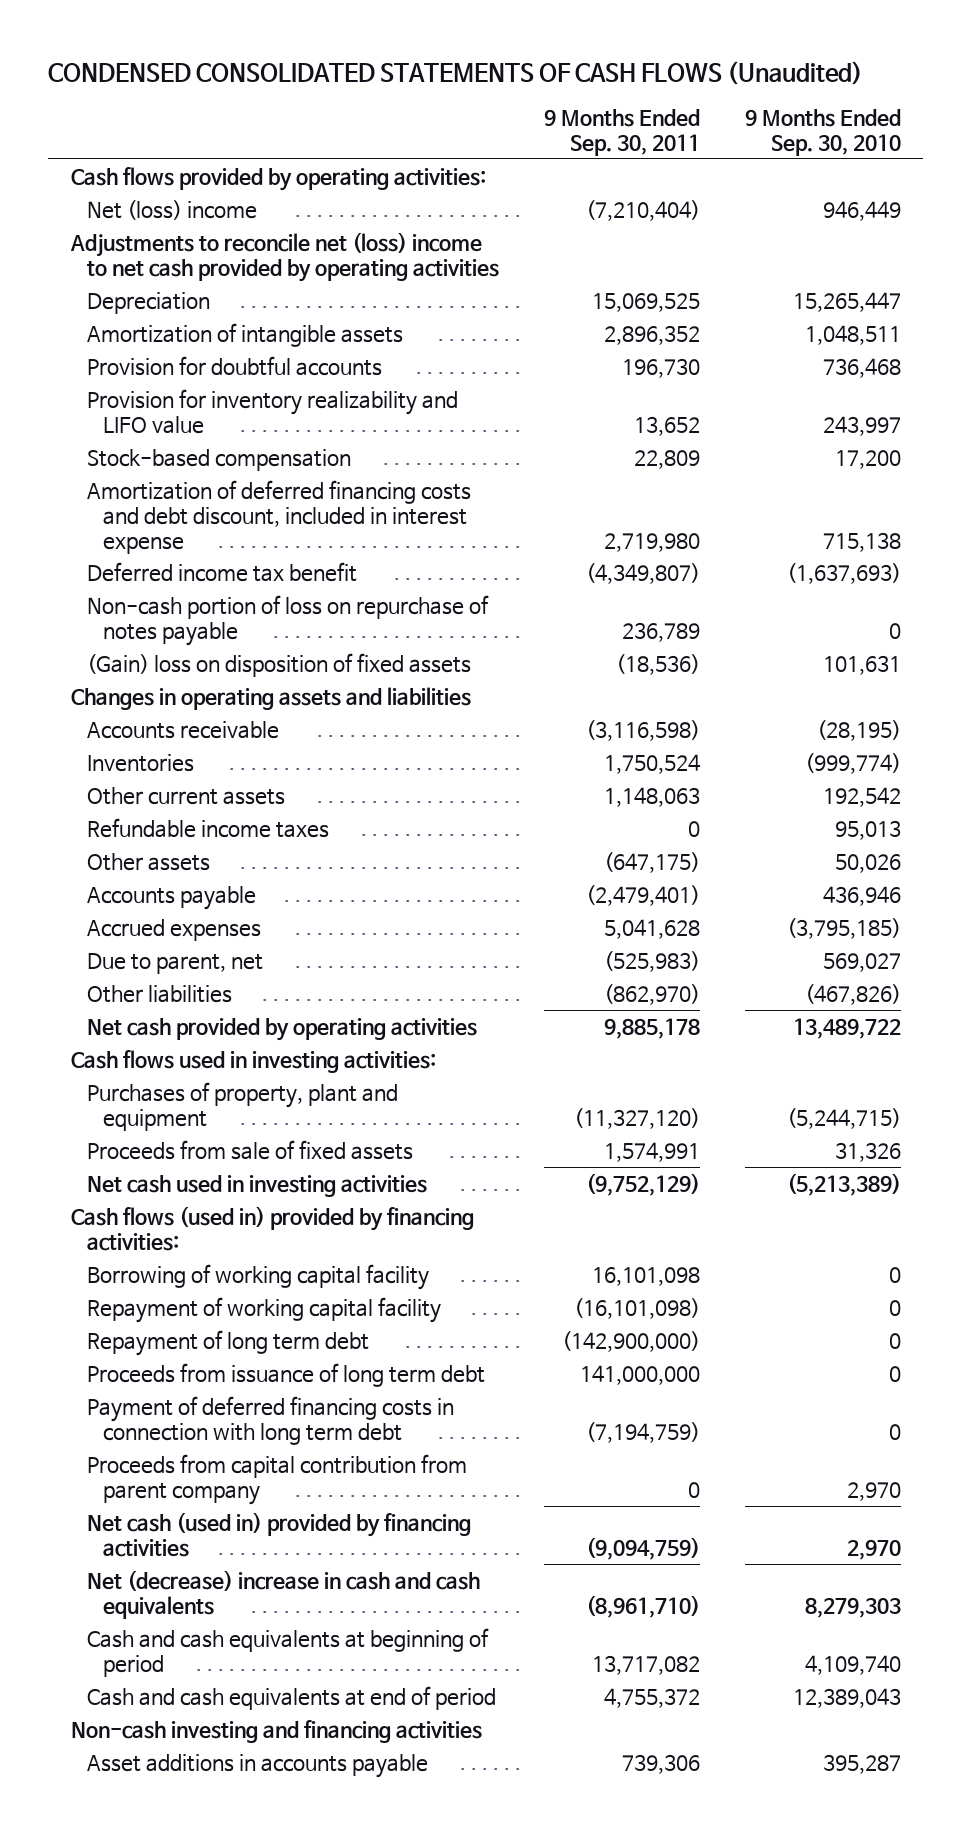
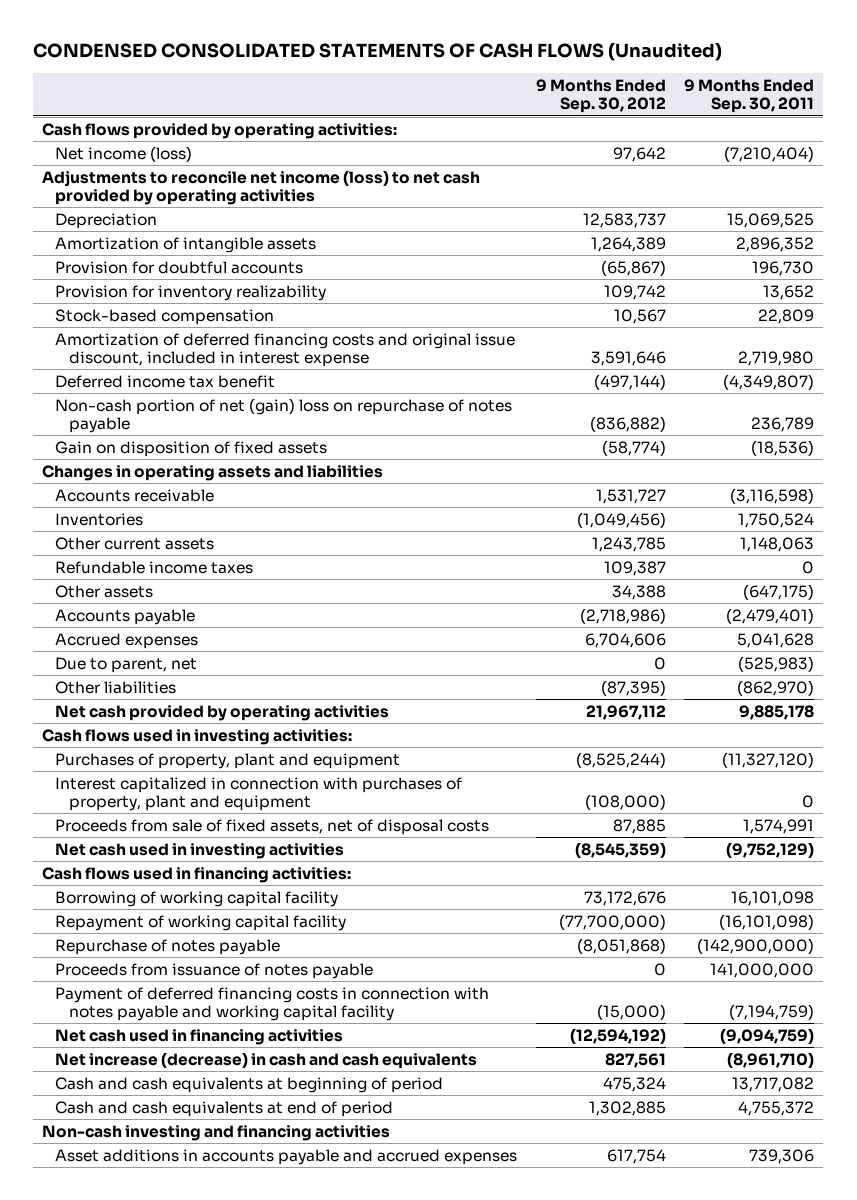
- | 9 Months Ended Sep. 30, 2011 | 9 Months Ended Sep. 30, 2010
+ | 9 Months Ended Sep. 30, 2012 | 9 Months Ended Sep. 30, 2011
- Net (loss) income | (7,210,404) | 946,449
- Adjustments to reconcile net (loss) income to net cash provided by operating activities
+ Net income (loss) | 97,642 | (7,210,404)
+ Adjustments to reconcile net income (loss) to net cash provided by operating activities
- Provision for inventory realizability and LIFO value | 13,652 | 243,997
+ Provision for inventory realizability | 109,742 | 13,652
- Amortization of deferred financing costs and debt discount, included in interest expense | 2,719,980 | 715,138
+ Amortization of deferred financing costs and original issue discount, included in interest expense | 3,591,646 | 2,719,980
- Non-cash portion of loss on repurchase of notes payable | 236,789 | 0
- (Gain) loss on disposition of fixed assets | (18,536) | 101,631
+ Non-cash portion of net (gain) loss on repurchase of notes payable | (836,882) | 236,789
+ Gain on disposition of fixed assets | (58,774) | (18,536)
- Proceeds from sale of fixed assets | 1,574,991 | 31,326
+ Interest capitalized in connection with purchases of property, plant and equipment | (108,000) | 0
+ Proceeds from sale of fixed assets, net of disposal costs | 87,885 | 1,574,991
- Cash flows (used in) provided by financing activities:
+ Cash flows used in financing activities:
- Repayment of long term debt | (142,900,000) | 0
- Proceeds from issuance of long term debt | 141,000,000 | 0
- Payment of deferred financing costs in connection with long term debt | (7,194,759) | 0
- Proceeds from capital contribution from parent company | 0 | 2,970
- Net cash (used in) provided by financing activities | (9,094,759) | 2,970
- Net (decrease) increase in cash and cash equivalents | (8,961,710) | 8,279,303
+ Repurchase of notes payable | (8,051,868) | (142,900,000)
+ Proceeds from issuance of notes payable | 0 | 141,000,000
+ Payment of deferred financing costs in connection with notes payable and working capital facility | (15,000) | (7,194,759)
+ Net cash used in financing activities | (12,594,192) | (9,094,759)
+ Net increase (decrease) in cash and cash equivalents | 827,561 | (8,961,710)
- Asset additions in accounts payable | 739,306 | 395,287
+ Asset additions in accounts payable and accrued expenses | 617,754 | 739,306

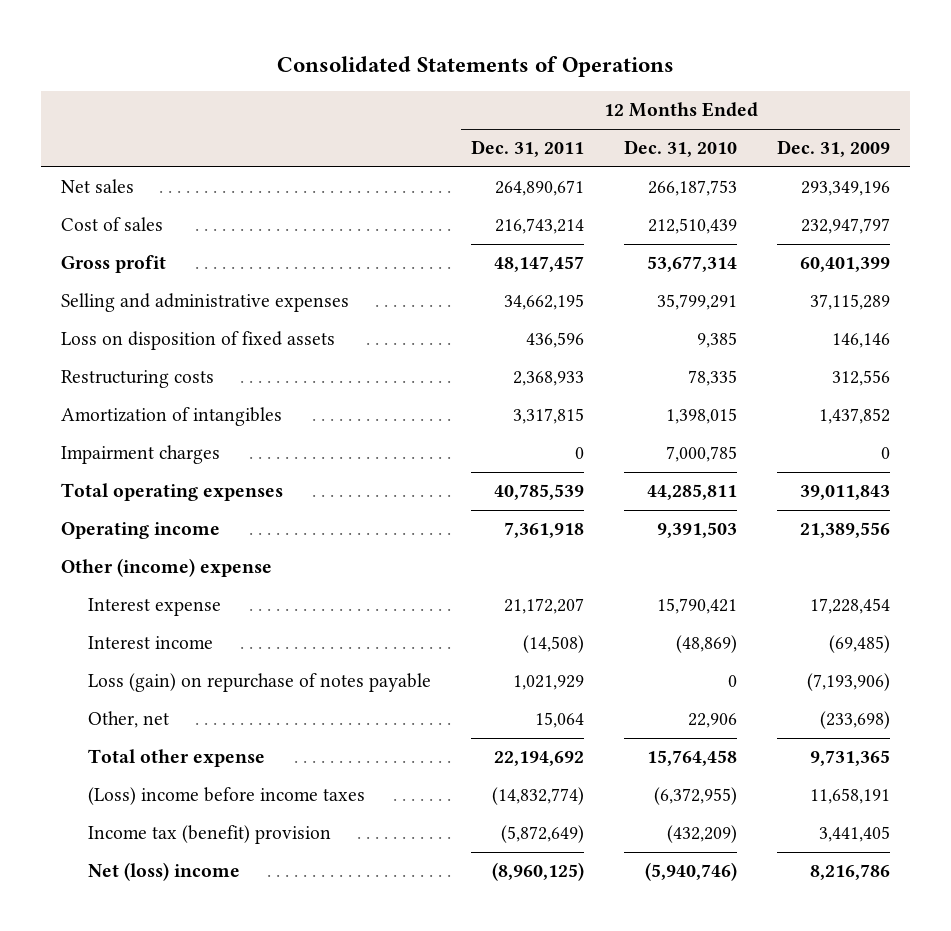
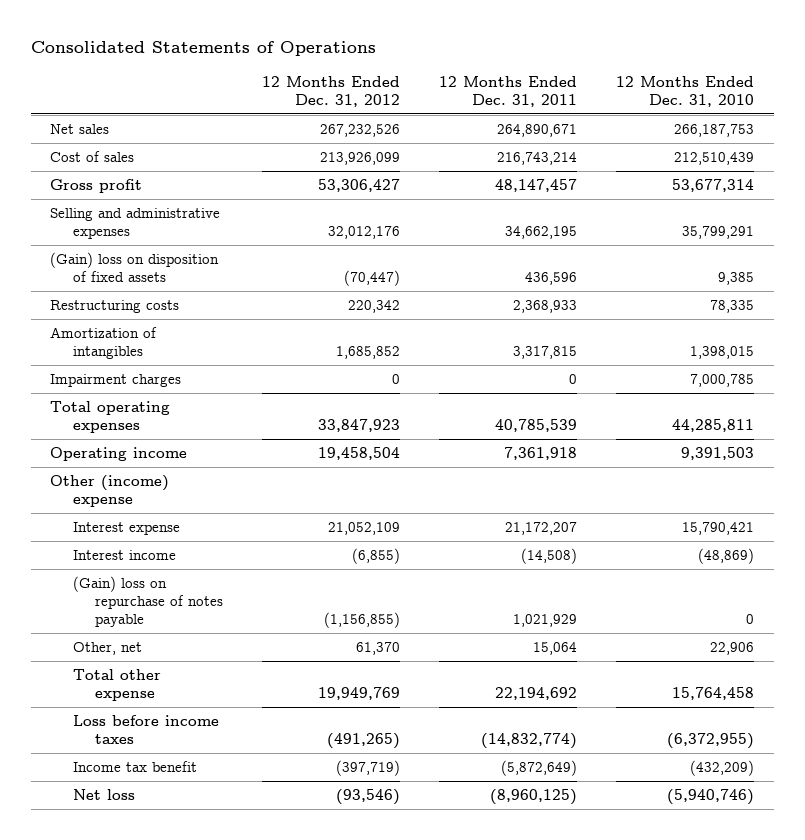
- | 12 Months Ended Dec. 31, 2011 | 12 Months Ended Dec. 31, 2010 | 12 Months Ended Dec. 31, 2009
+ | 12 Months Ended Dec. 31, 2012 | 12 Months Ended Dec. 31, 2011 | 12 Months Ended Dec. 31, 2010
- Loss on disposition of fixed assets | 436,596 | 9,385 | 146,146
+ (Gain) loss on disposition of fixed assets | (70,447) | 436,596 | 9,385
- Loss (gain) on repurchase of notes payable | 1,021,929 | 0 | (7,193,906)
+ (Gain) loss on repurchase of notes payable | (1,156,855) | 1,021,929 | 0
- (Loss) income before income taxes | (14,832,774) | (6,372,955) | 11,658,191
- Income tax (benefit) provision | (5,872,649) | (432,209) | 3,441,405
- Net (loss) income | (8,960,125) | (5,940,746) | 8,216,786
+ Loss before income taxes | (491,265) | (14,832,774) | (6,372,955)
+ Income tax benefit | (397,719) | (5,872,649) | (432,209)
+ Net loss | (93,546) | (8,960,125) | (5,940,746)

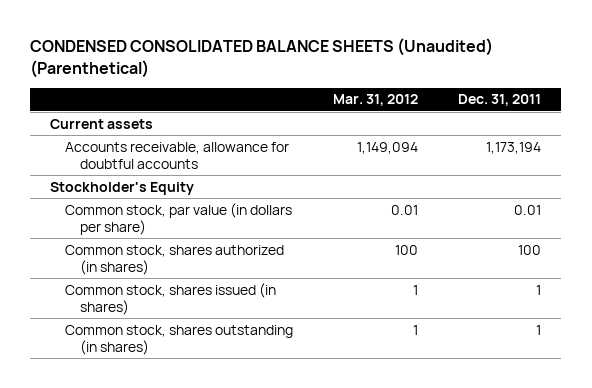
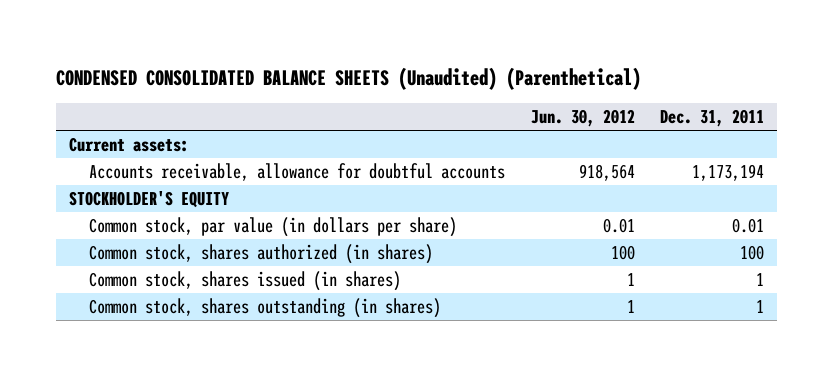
- | Mar. 31, 2012 | Dec. 31, 2011
+ | Jun. 30, 2012 | Dec. 31, 2011
- Current assets
+ Current assets:
- Stockholder's Equity
+ STOCKHOLDER'S EQUITY

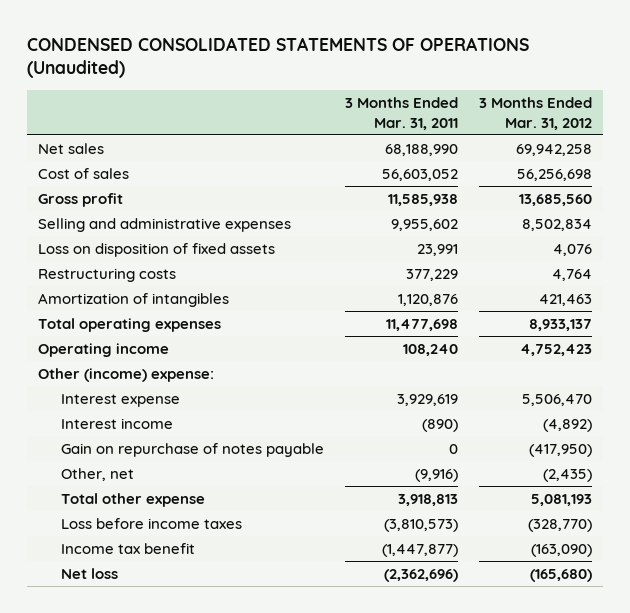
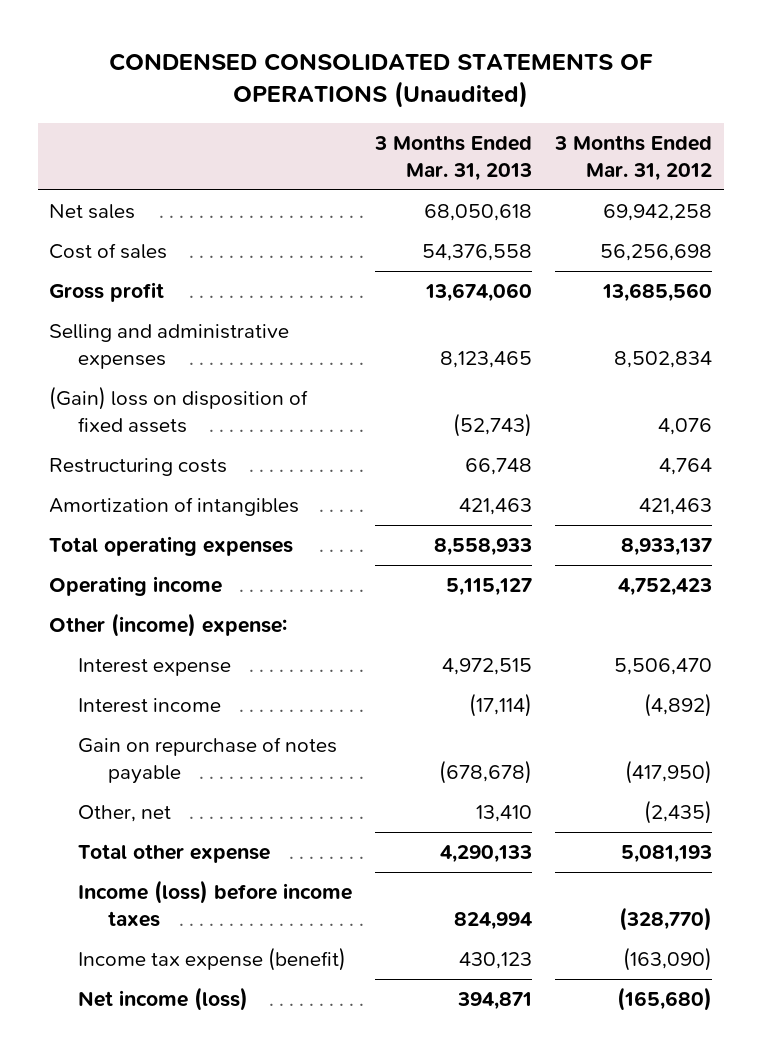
- | 3 Months Ended Mar. 31, 2011 | 3 Months Ended Mar. 31, 2012
+ | 3 Months Ended Mar. 31, 2013 | 3 Months Ended Mar. 31, 2012
- Loss on disposition of fixed assets | 23,991 | 4,076
+ (Gain) loss on disposition of fixed assets | (52,743) | 4,076
- Loss before income taxes | (3,810,573) | (328,770)
- Income tax benefit | (1,447,877) | (163,090)
- Net loss | (2,362,696) | (165,680)
+ Income (loss) before income taxes | 824,994 | (328,770)
+ Income tax expense (benefit) | 430,123 | (163,090)
+ Net income (loss) | 394,871 | (165,680)

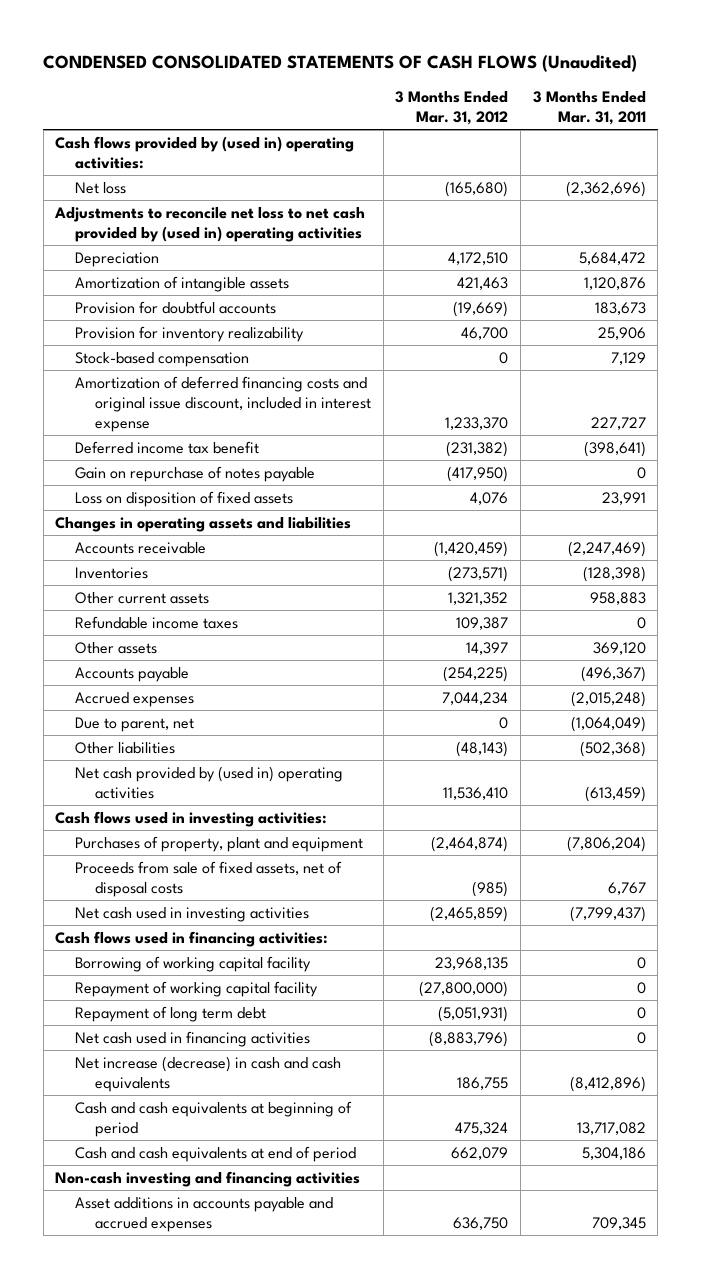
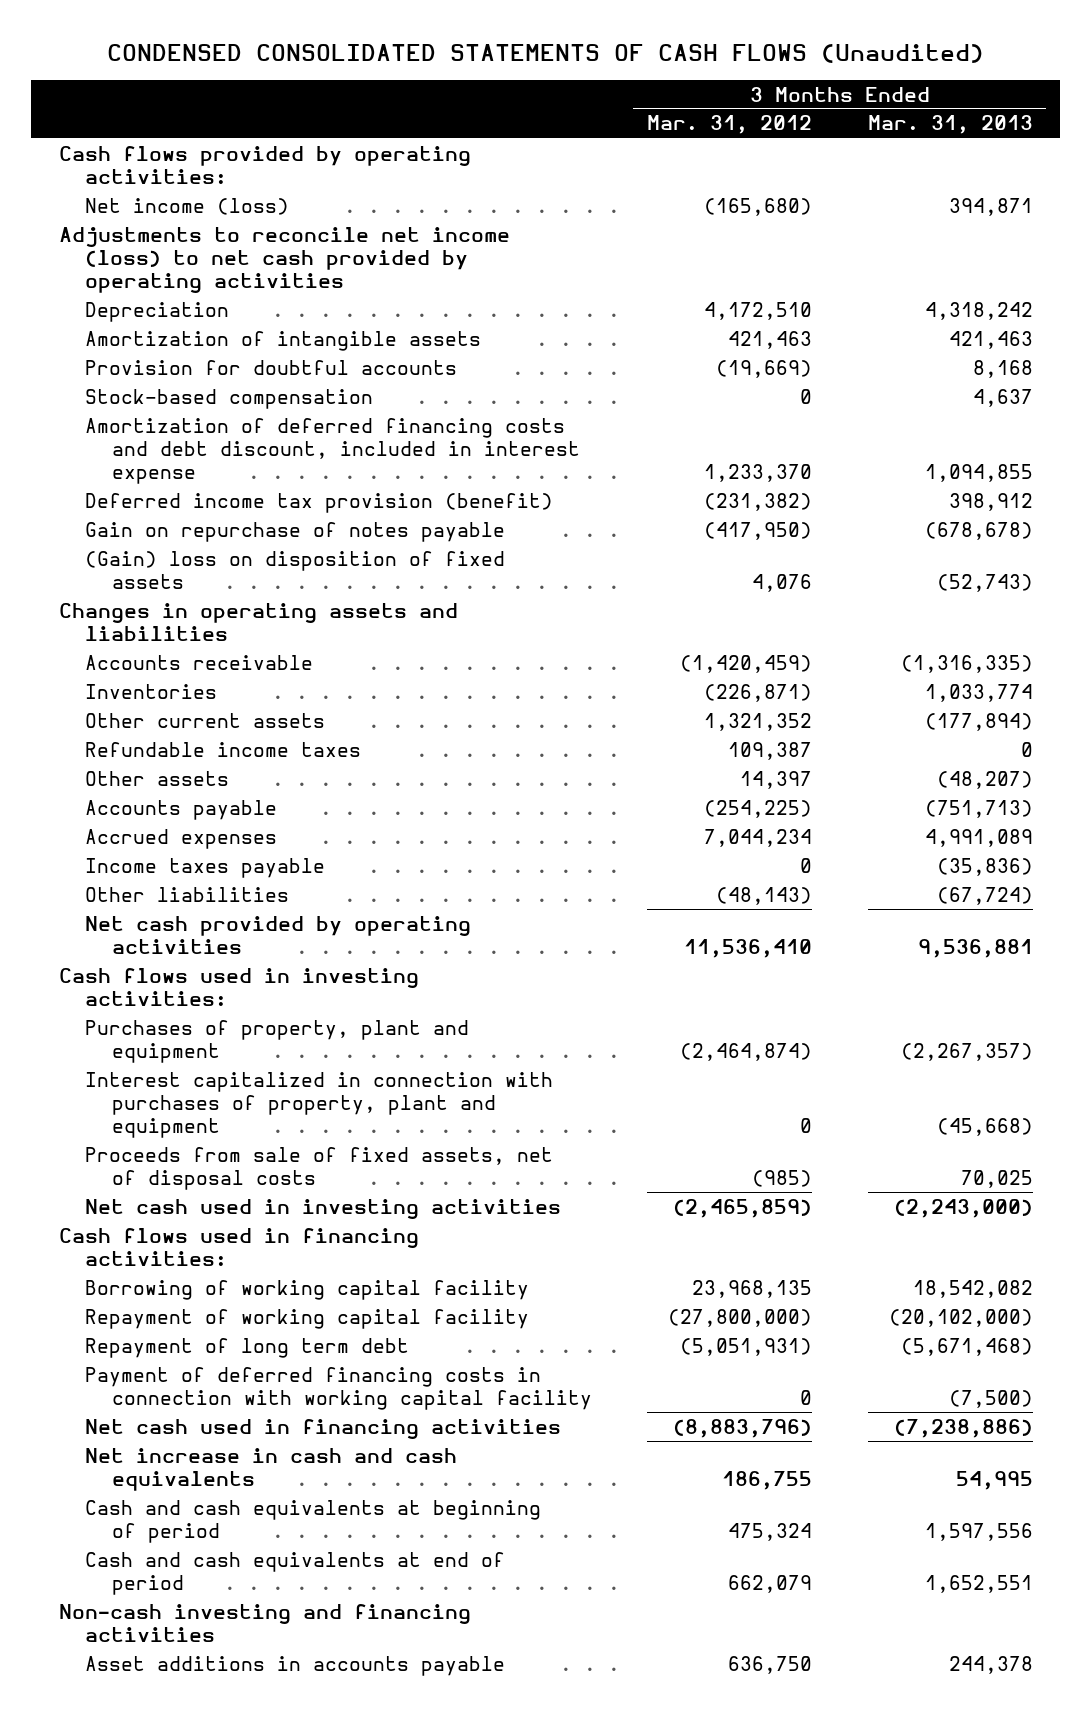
- | 3 Months Ended Mar. 31, 2012 | 3 Months Ended Mar. 31, 2011
+ | 3 Months Ended Mar. 31, 2012 | 3 Months Ended Mar. 31, 2013
- Cash flows provided by (used in) operating activities:
- Net loss | (165,680) | (2,362,696)
- Adjustments to reconcile net loss to net cash provided by (used in) operating activities
+ Cash flows provided by operating activities:
+ Net income (loss) | (165,680) | 394,871
+ Adjustments to reconcile net income (loss) to net cash provided by operating activities
- Provision for inventory realizability | 46,700 | 25,906
- Amortization of deferred financing costs and original issue discount, included in interest expense | 1,233,370 | 227,727
- Deferred income tax benefit | (231,382) | (398,641)
+ Amortization of deferred financing costs and debt discount, included in interest expense | 1,233,370 | 1,094,855
+ Deferred income tax provision (benefit) | (231,382) | 398,912
- Loss on disposition of fixed assets | 4,076 | 23,991
+ (Gain) loss on disposition of fixed assets | 4,076 | (52,743)
- Inventories | (273,571) | (128,398)
+ Inventories | (226,871) | 1,033,774
- Due to parent, net | 0 | (1,064,049)
+ Income taxes payable | 0 | (35,836)
- Net cash provided by (used in) operating activities | 11,536,410 | (613,459)
+ Net cash provided by operating activities | 11,536,410 | 9,536,881
+ Interest capitalized in connection with purchases of property, plant and equipment | 0 | (45,668)
+ Payment of deferred financing costs in connection with working capital facility | 0 | (7,500)
- Net increase (decrease) in cash and cash equivalents | 186,755 | (8,412,896)
+ Net increase in cash and cash equivalents | 186,755 | 54,995
- Asset additions in accounts payable and accrued expenses | 636,750 | 709,345
+ Asset additions in accounts payable | 636,750 | 244,378

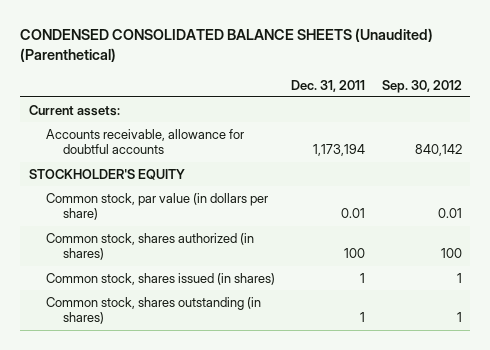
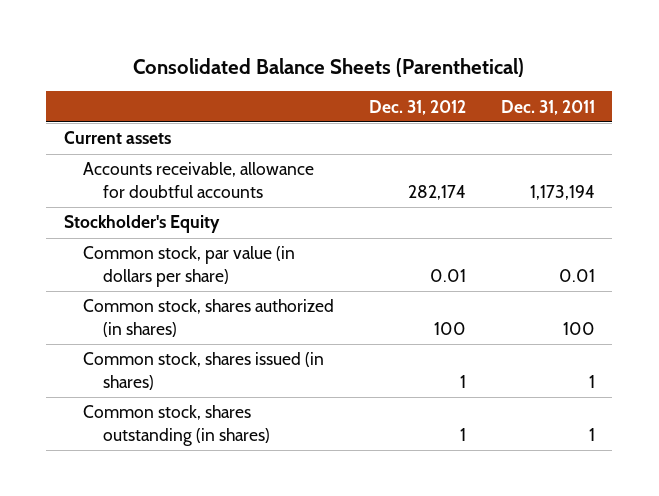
- CONDENSED CONSOLIDATED BALANCE SHEETS (Unaudited) (Parenthetical)
+ Consolidated Balance Sheets (Parenthetical)
- | Dec. 31, 2011 | Sep. 30, 2012
+ | Dec. 31, 2012 | Dec. 31, 2011
- Current assets:
+ Current assets
- STOCKHOLDER'S EQUITY
+ Stockholder's Equity

